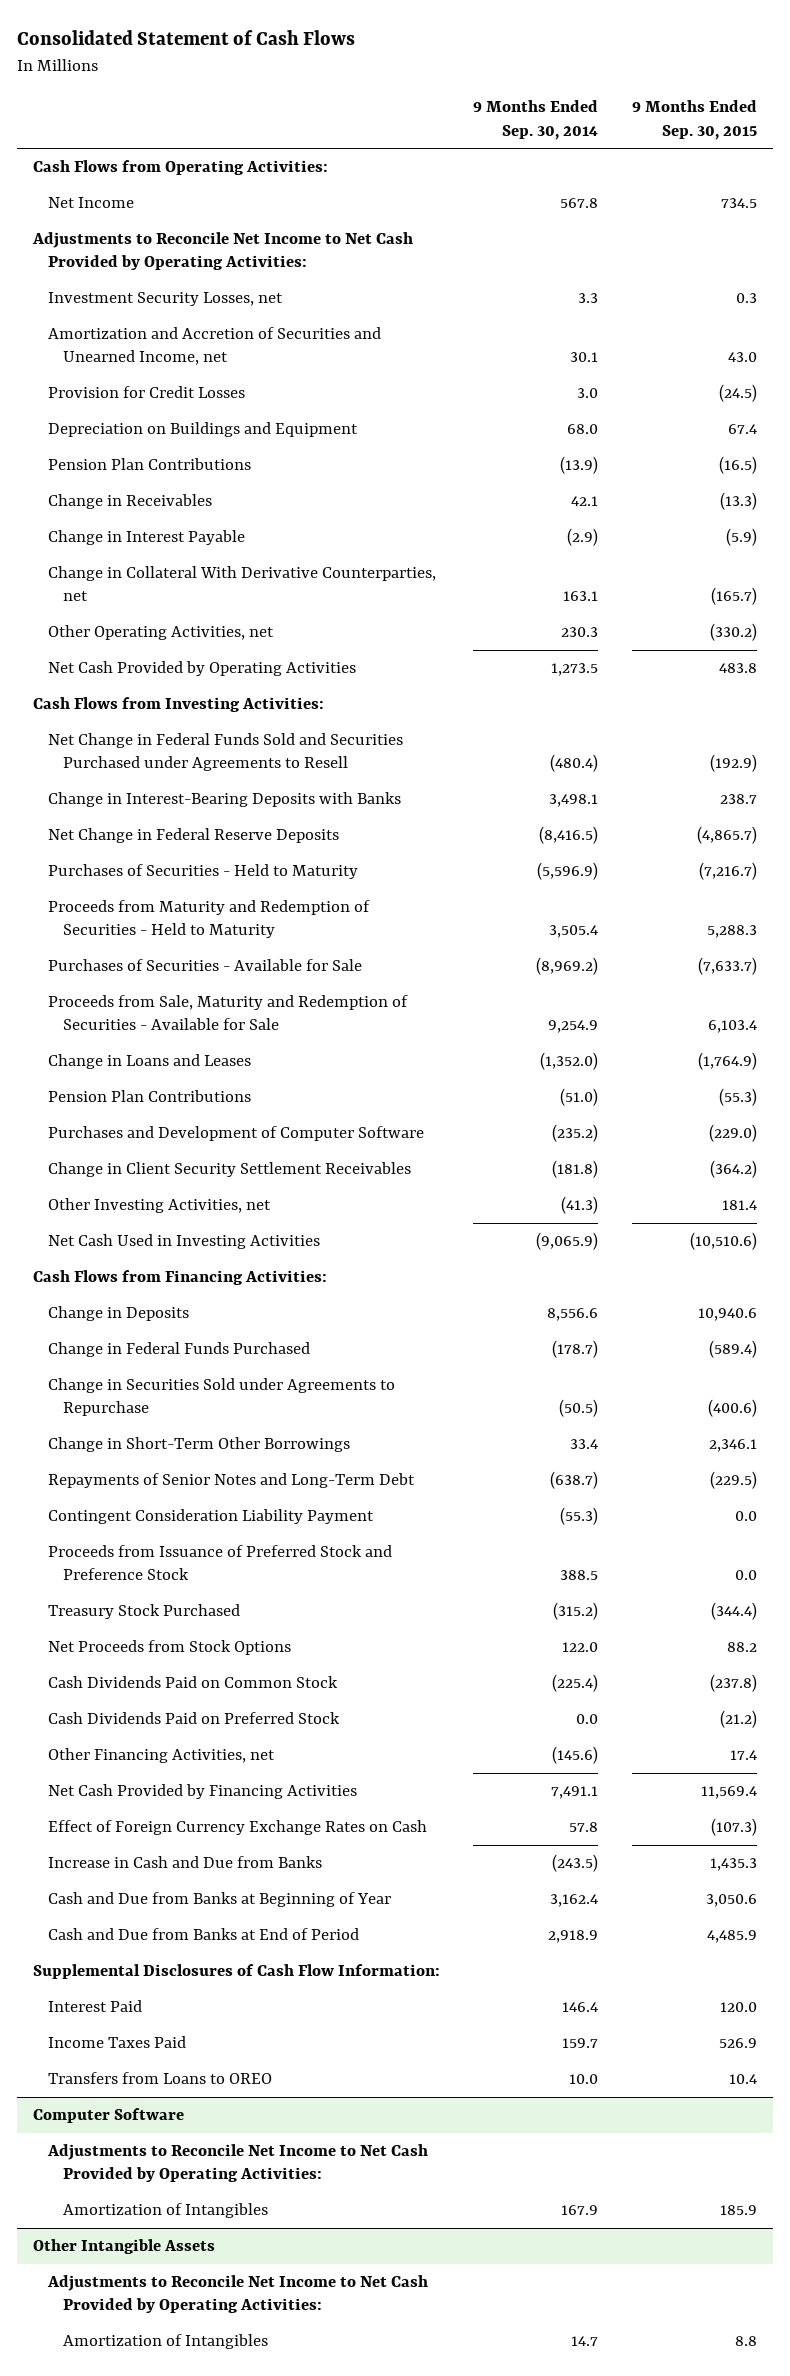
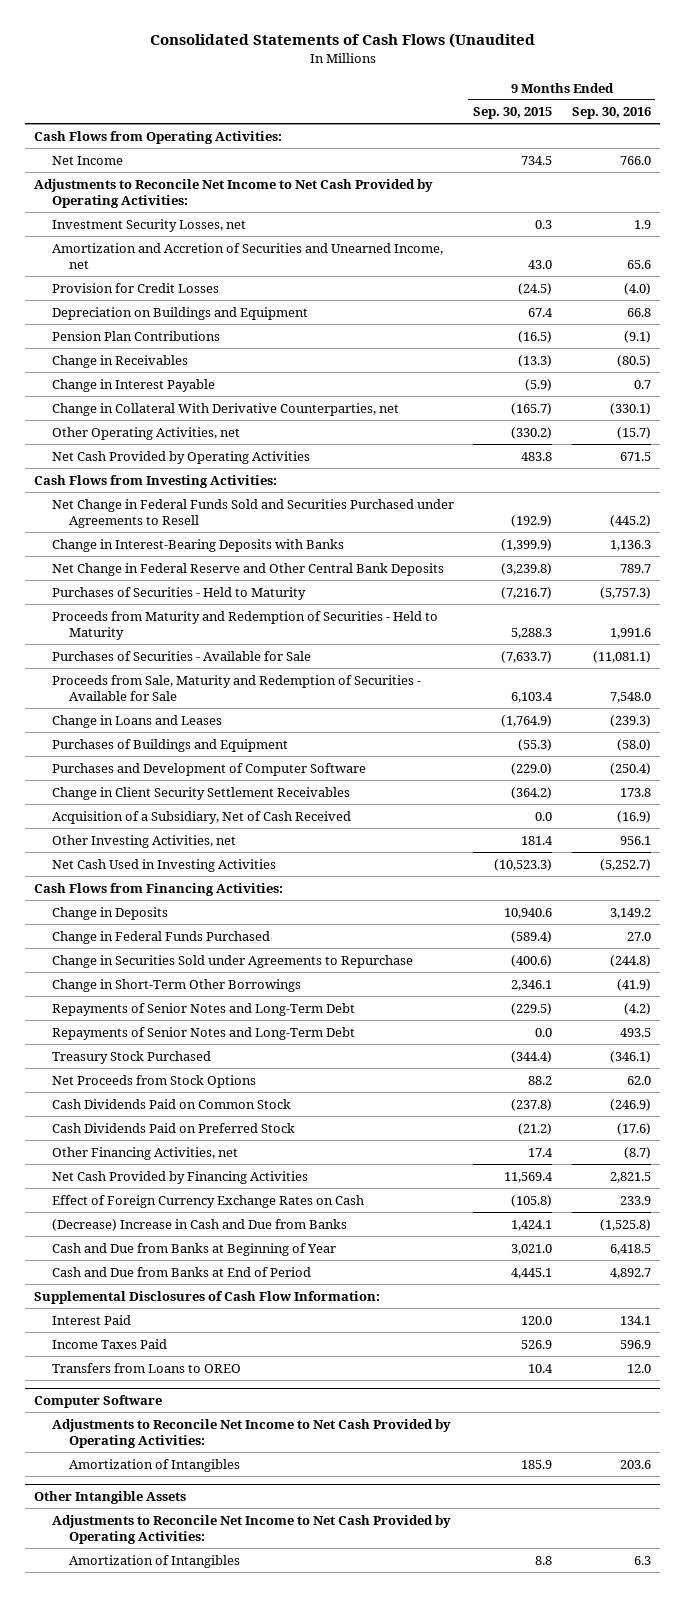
- Consolidated Statement of Cash Flows
+ Consolidated Statements of Cash Flows (Unaudited
- | 9 Months Ended Sep. 30, 2014 | 9 Months Ended Sep. 30, 2015
+ | 9 Months Ended Sep. 30, 2015 | 9 Months Ended Sep. 30, 2016
- Change in Interest-Bearing Deposits with Banks | 3,498.1 | 238.7
- Net Change in Federal Reserve Deposits | (8,416.5) | (4,865.7)
+ Change in Interest-Bearing Deposits with Banks | (1,399.9) | 1,136.3
+ Net Change in Federal Reserve and Other Central Bank Deposits | (3,239.8) | 789.7
- Pension Plan Contributions | (51.0) | (55.3)
+ Purchases of Buildings and Equipment | (55.3) | (58.0)
+ Acquisition of a Subsidiary, Net of Cash Received | 0.0 | (16.9)
- Net Cash Used in Investing Activities | (9,065.9) | (10,510.6)
+ Net Cash Used in Investing Activities | (10,523.3) | (5,252.7)
- Contingent Consideration Liability Payment | (55.3) | 0.0
- Proceeds from Issuance of Preferred Stock and Preference Stock | 388.5 | 0.0
+ Repayments of Senior Notes and Long-Term Debt | 0.0 | 493.5
- Effect of Foreign Currency Exchange Rates on Cash | 57.8 | (107.3)
- Increase in Cash and Due from Banks | (243.5) | 1,435.3
- Cash and Due from Banks at Beginning of Year | 3,162.4 | 3,050.6
- Cash and Due from Banks at End of Period | 2,918.9 | 4,485.9
+ Effect of Foreign Currency Exchange Rates on Cash | (105.8) | 233.9
+ (Decrease) Increase in Cash and Due from Banks | 1,424.1 | (1,525.8)
+ Cash and Due from Banks at Beginning of Year | 3,021.0 | 6,418.5
+ Cash and Due from Banks at End of Period | 4,445.1 | 4,892.7

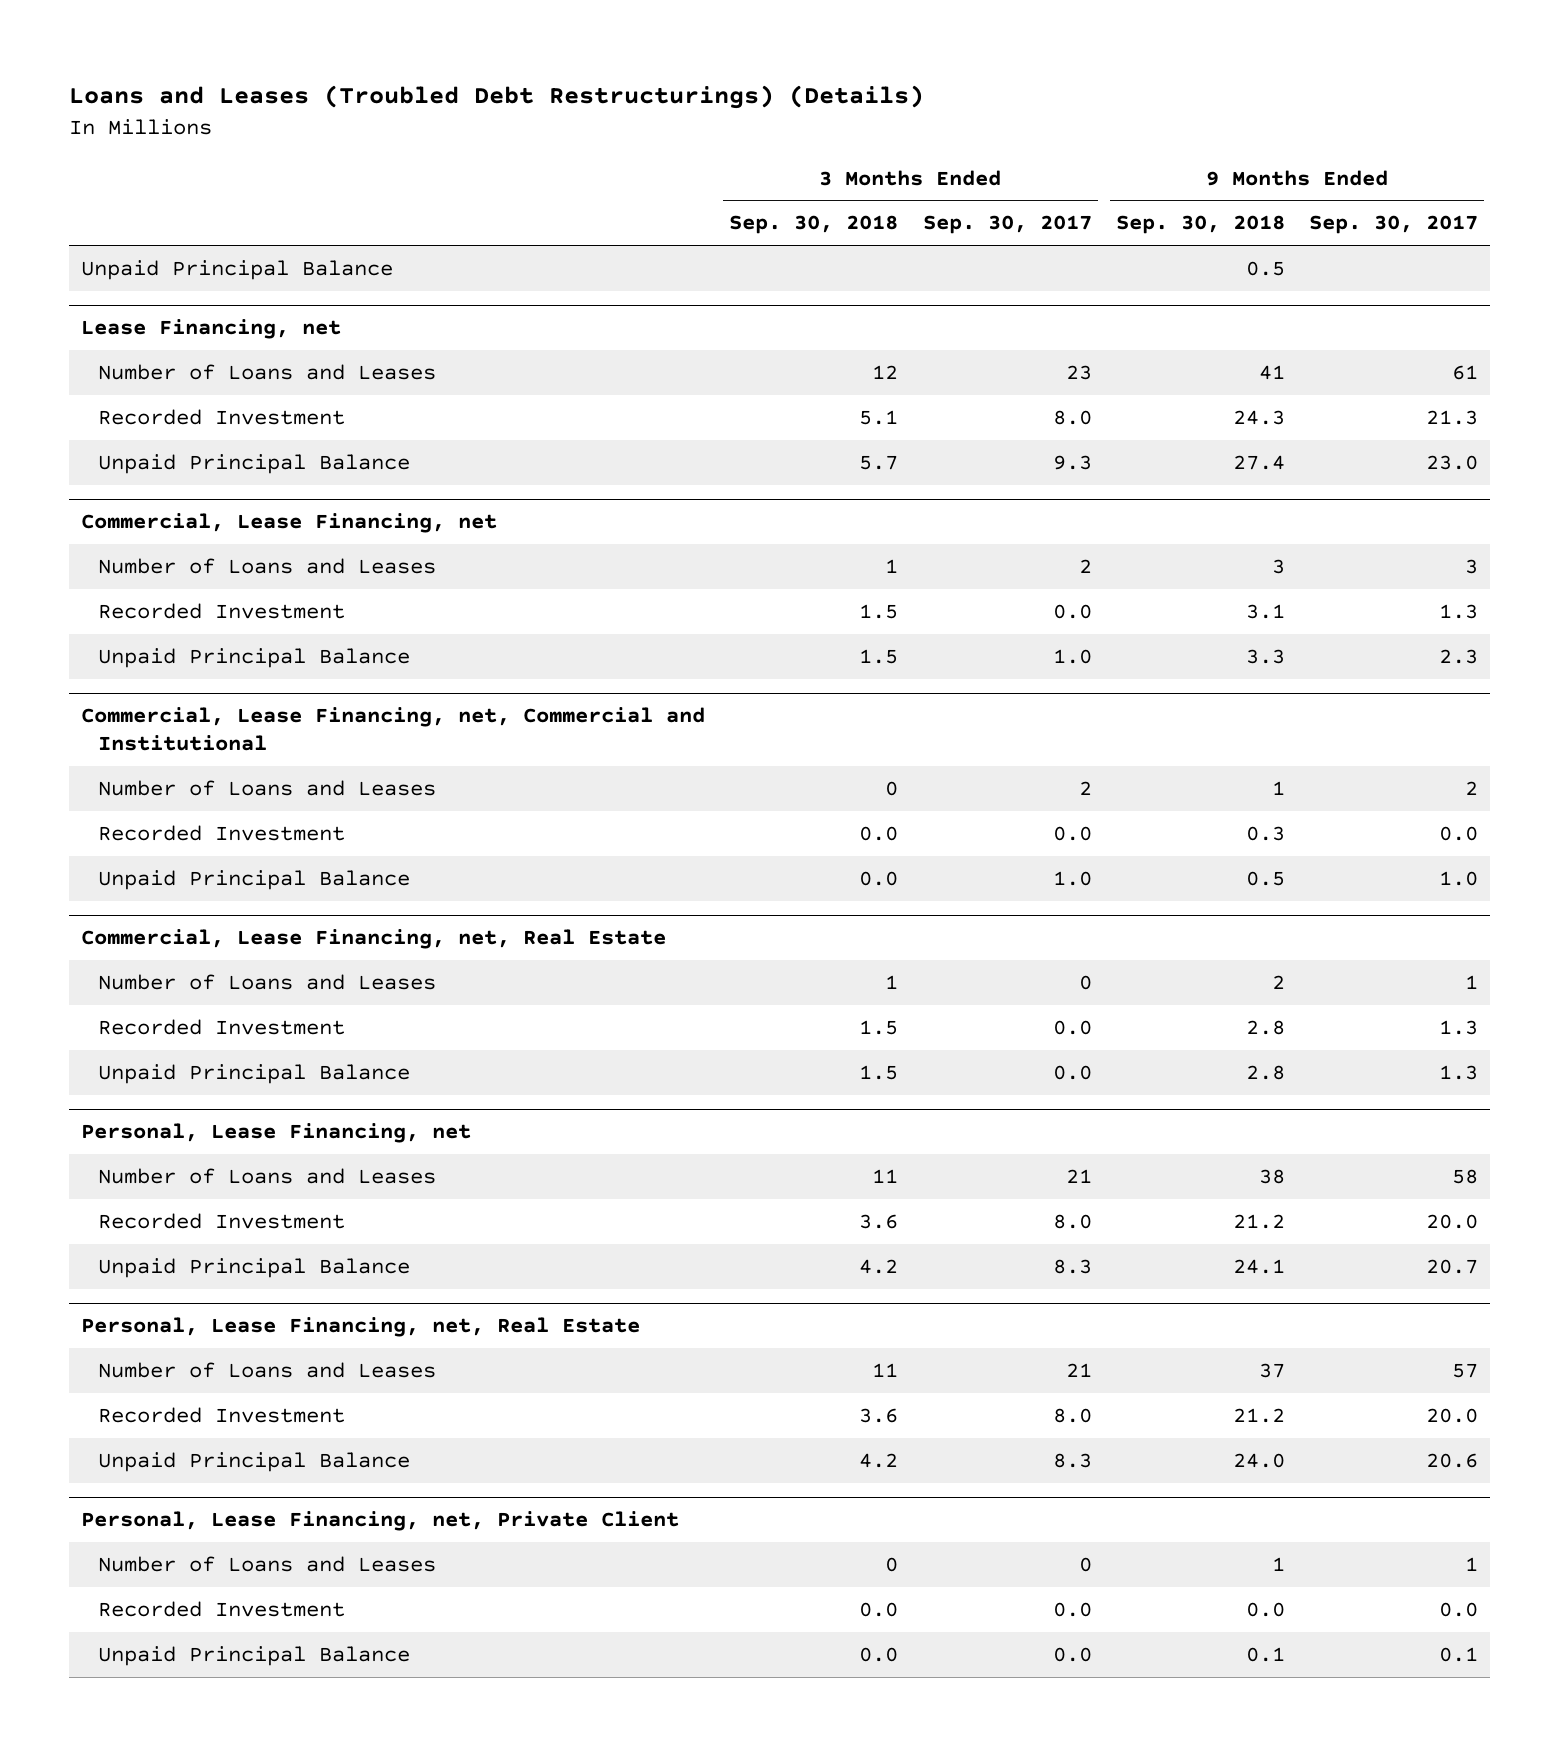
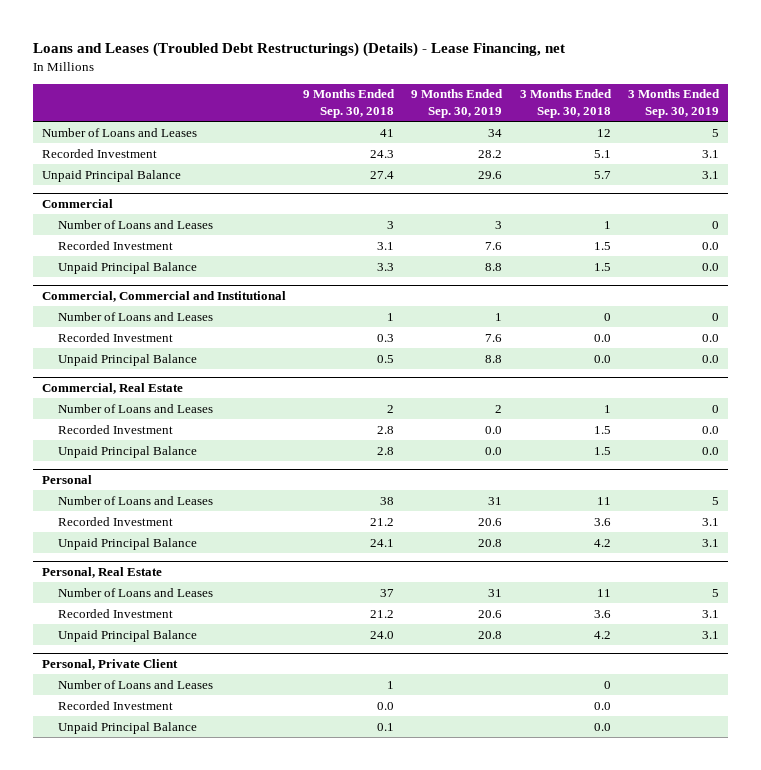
- Loans and Leases (Troubled Debt Restructurings) (Details)
+ Loans and Leases (Troubled Debt Restructurings) (Details) - Lease Financing, net
- | 3 Months Ended Sep. 30, 2018 | 3 Months Ended Sep. 30, 2017 | 9 Months Ended Sep. 30, 2018 | 9 Months Ended Sep. 30, 2017
+ | 9 Months Ended Sep. 30, 2018 | 9 Months Ended Sep. 30, 2019 | 3 Months Ended Sep. 30, 2018 | 3 Months Ended Sep. 30, 2019
- Unpaid Principal Balance | | | 0.5 |
- Lease Financing, net
- Commercial, Lease Financing, net
+ Commercial
- Commercial, Lease Financing, net, Commercial and Institutional
+ Commercial, Commercial and Institutional
- Commercial, Lease Financing, net, Real Estate
+ Commercial, Real Estate
- Personal, Lease Financing, net
+ Personal
- Personal, Lease Financing, net, Real Estate
+ Personal, Real Estate
- Personal, Lease Financing, net, Private Client
+ Personal, Private Client

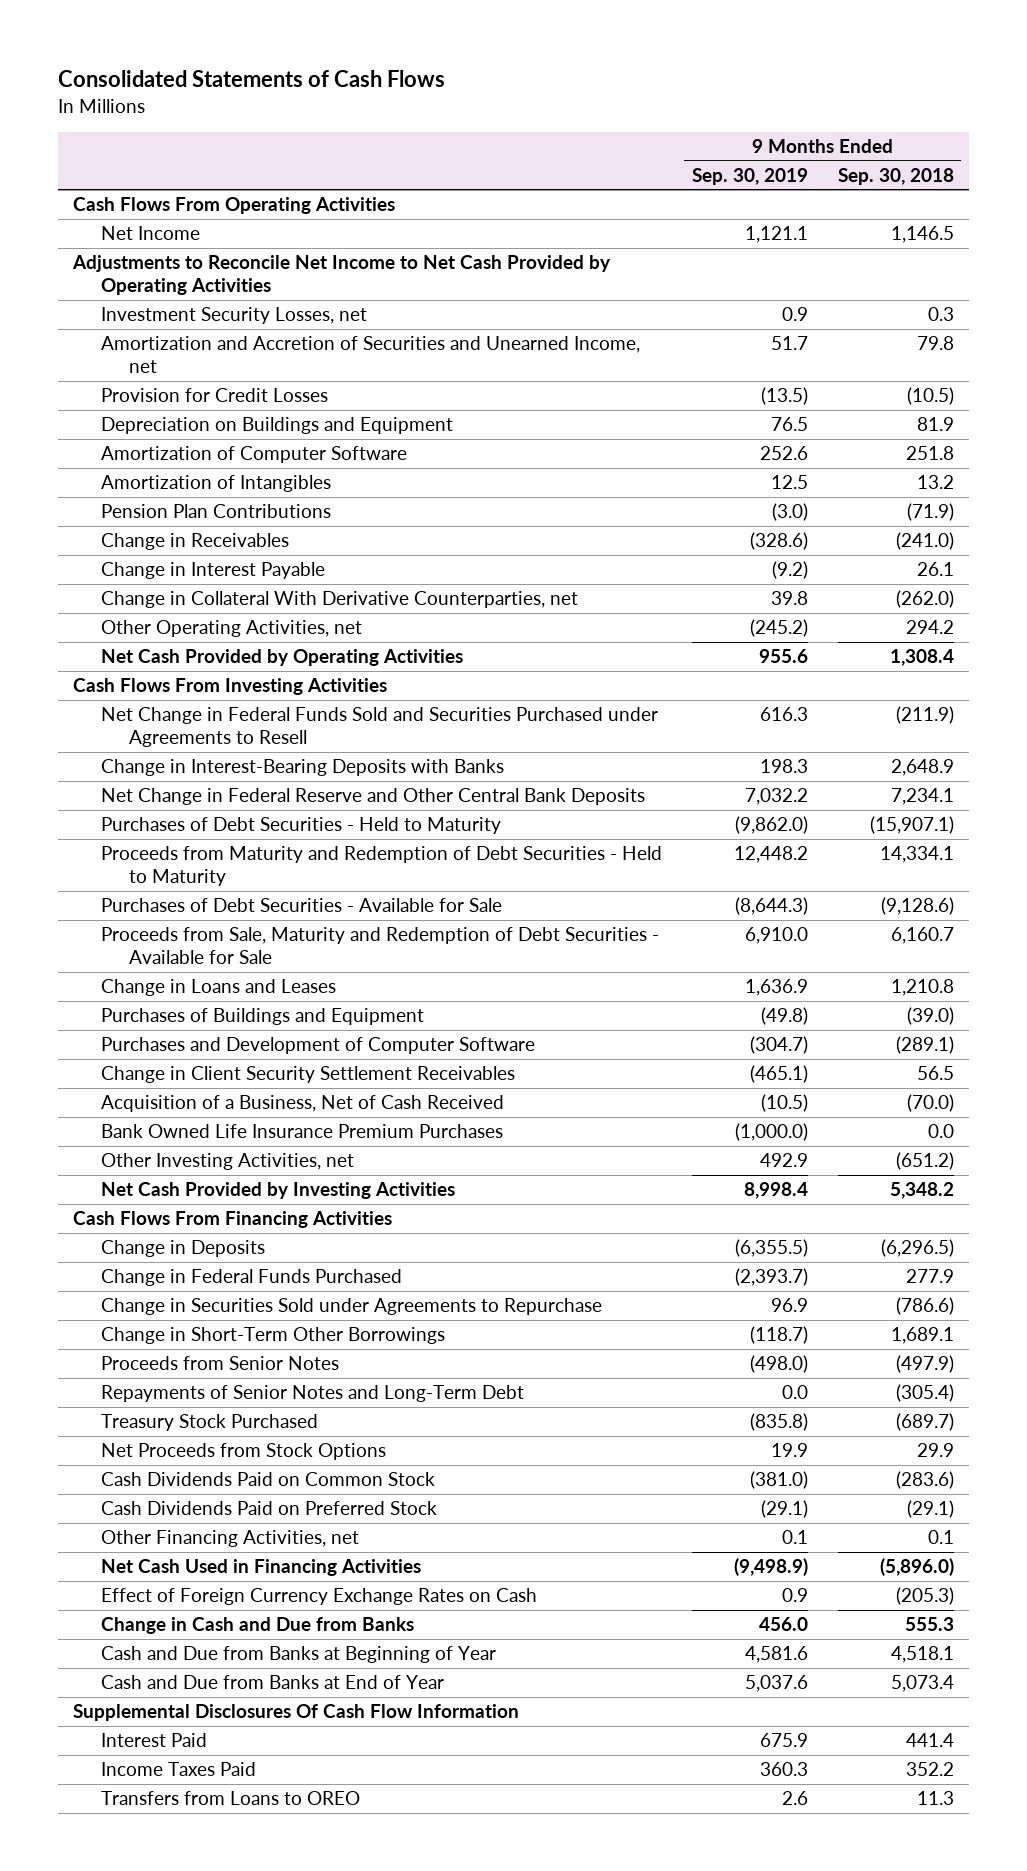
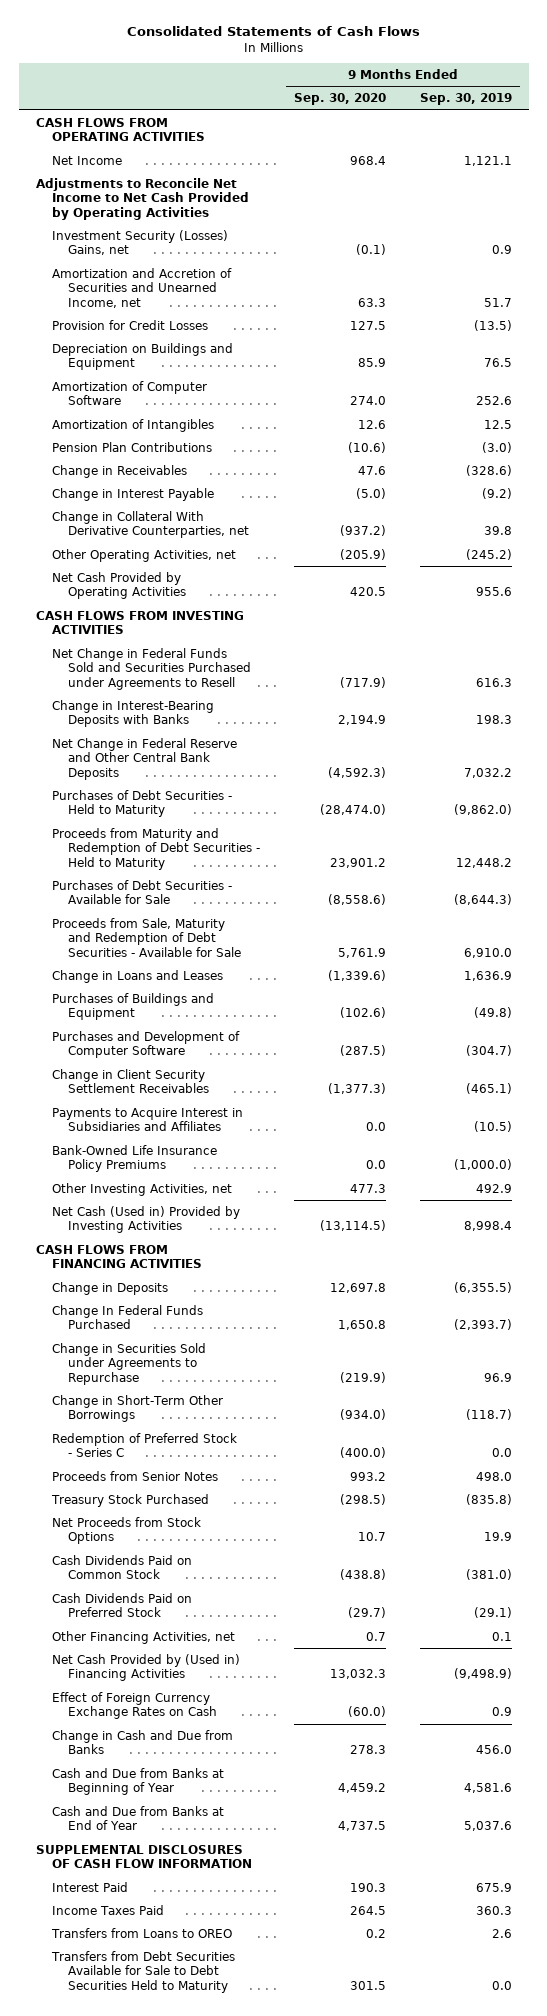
- | 9 Months Ended Sep. 30, 2019 | 9 Months Ended Sep. 30, 2018
+ | 9 Months Ended Sep. 30, 2020 | 9 Months Ended Sep. 30, 2019
- Cash Flows From Operating Activities
+ CASH FLOWS FROM OPERATING ACTIVITIES
- Investment Security Losses, net | 0.9 | 0.3
+ Investment Security (Losses) Gains, net | (0.1) | 0.9
- Cash Flows From Investing Activities
+ CASH FLOWS FROM INVESTING ACTIVITIES
- Acquisition of a Business, Net of Cash Received | (10.5) | (70.0)
- Bank Owned Life Insurance Premium Purchases | (1,000.0) | 0.0
+ Payments to Acquire Interest in Subsidiaries and Affiliates | 0.0 | (10.5)
+ Bank-Owned Life Insurance Policy Premiums | 0.0 | (1,000.0)
- Net Cash Provided by Investing Activities | 8,998.4 | 5,348.2
- Cash Flows From Financing Activities
+ Net Cash (Used in) Provided by Investing Activities | (13,114.5) | 8,998.4
+ CASH FLOWS FROM FINANCING ACTIVITIES
- Change in Federal Funds Purchased | (2,393.7) | 277.9
+ Change In Federal Funds Purchased | 1,650.8 | (2,393.7)
- Proceeds from Senior Notes | (498.0) | (497.9)
- Repayments of Senior Notes and Long-Term Debt | 0.0 | (305.4)
+ Redemption of Preferred Stock - Series C | (400.0) | 0.0
+ Proceeds from Senior Notes | 993.2 | 498.0
- Net Cash Used in Financing Activities | (9,498.9) | (5,896.0)
+ Net Cash Provided by (Used in) Financing Activities | 13,032.3 | (9,498.9)
- Supplemental Disclosures Of Cash Flow Information
+ SUPPLEMENTAL DISCLOSURES OF CASH FLOW INFORMATION
+ Transfers from Debt Securities Available for Sale to Debt Securities Held to Maturity | 301.5 | 0.0

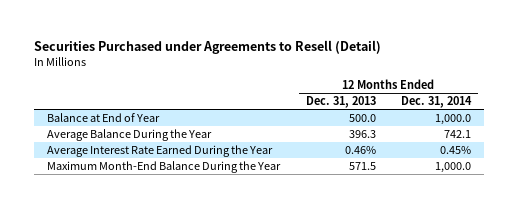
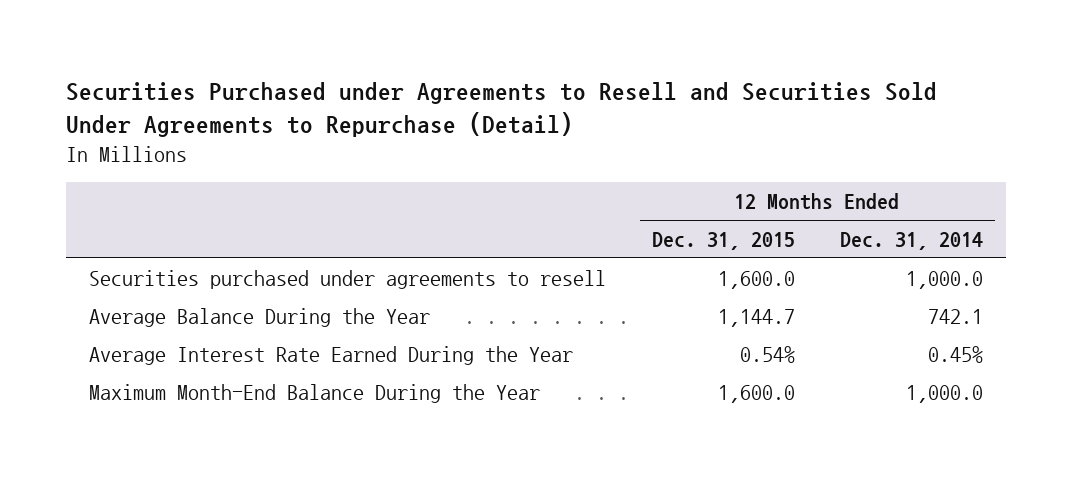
- Securities Purchased under Agreements to Resell (Detail)
+ Securities Purchased under Agreements to Resell and Securities Sold Under Agreements to Repurchase (Detail)
- | 12 Months Ended Dec. 31, 2013 | 12 Months Ended Dec. 31, 2014
+ | 12 Months Ended Dec. 31, 2015 | 12 Months Ended Dec. 31, 2014
- Balance at End of Year | 500.0 | 1,000.0
+ Securities purchased under agreements to resell | 1,600.0 | 1,000.0

